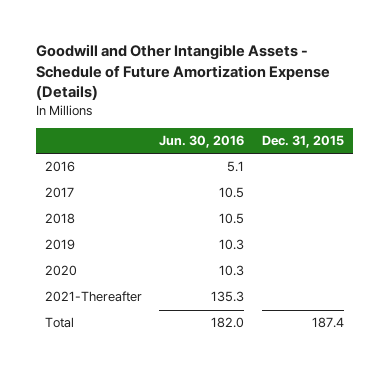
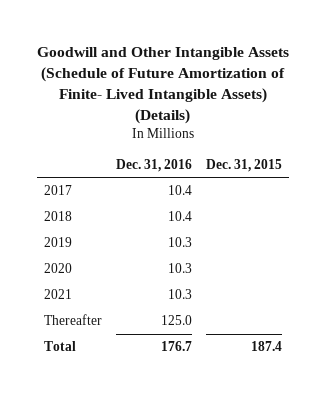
- Goodwill and Other Intangible Assets - Schedule of Future Amortization Expense (Details)
+ Goodwill and Other Intangible Assets (Schedule of Future Amortization of Finite- Lived Intangible Assets) (Details)
- | Jun. 30, 2016 | Dec. 31, 2015
+ | Dec. 31, 2016 | Dec. 31, 2015
- 2016 | 5.1 |
- 2021-Thereafter | 135.3 |
+ 2021 | 10.3 |
+ Thereafter | 125.0 |

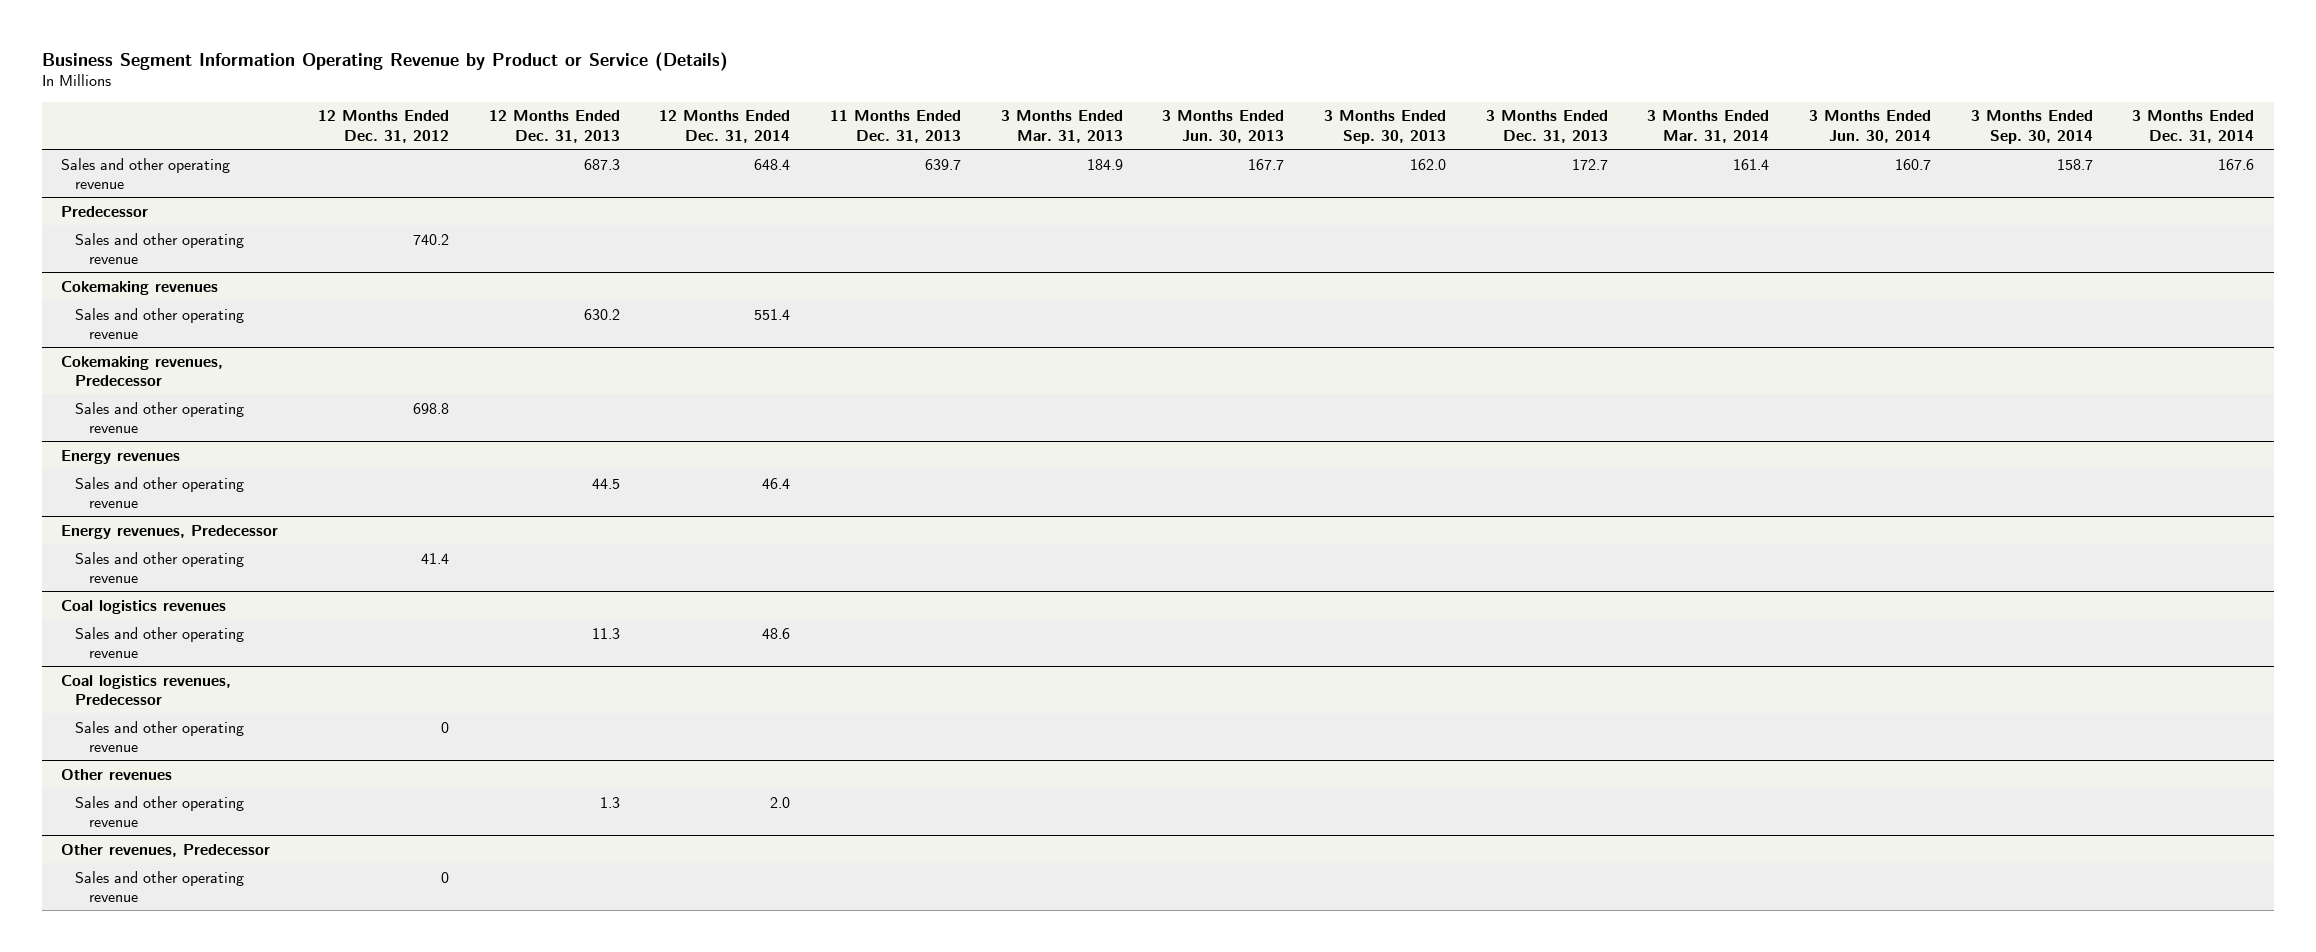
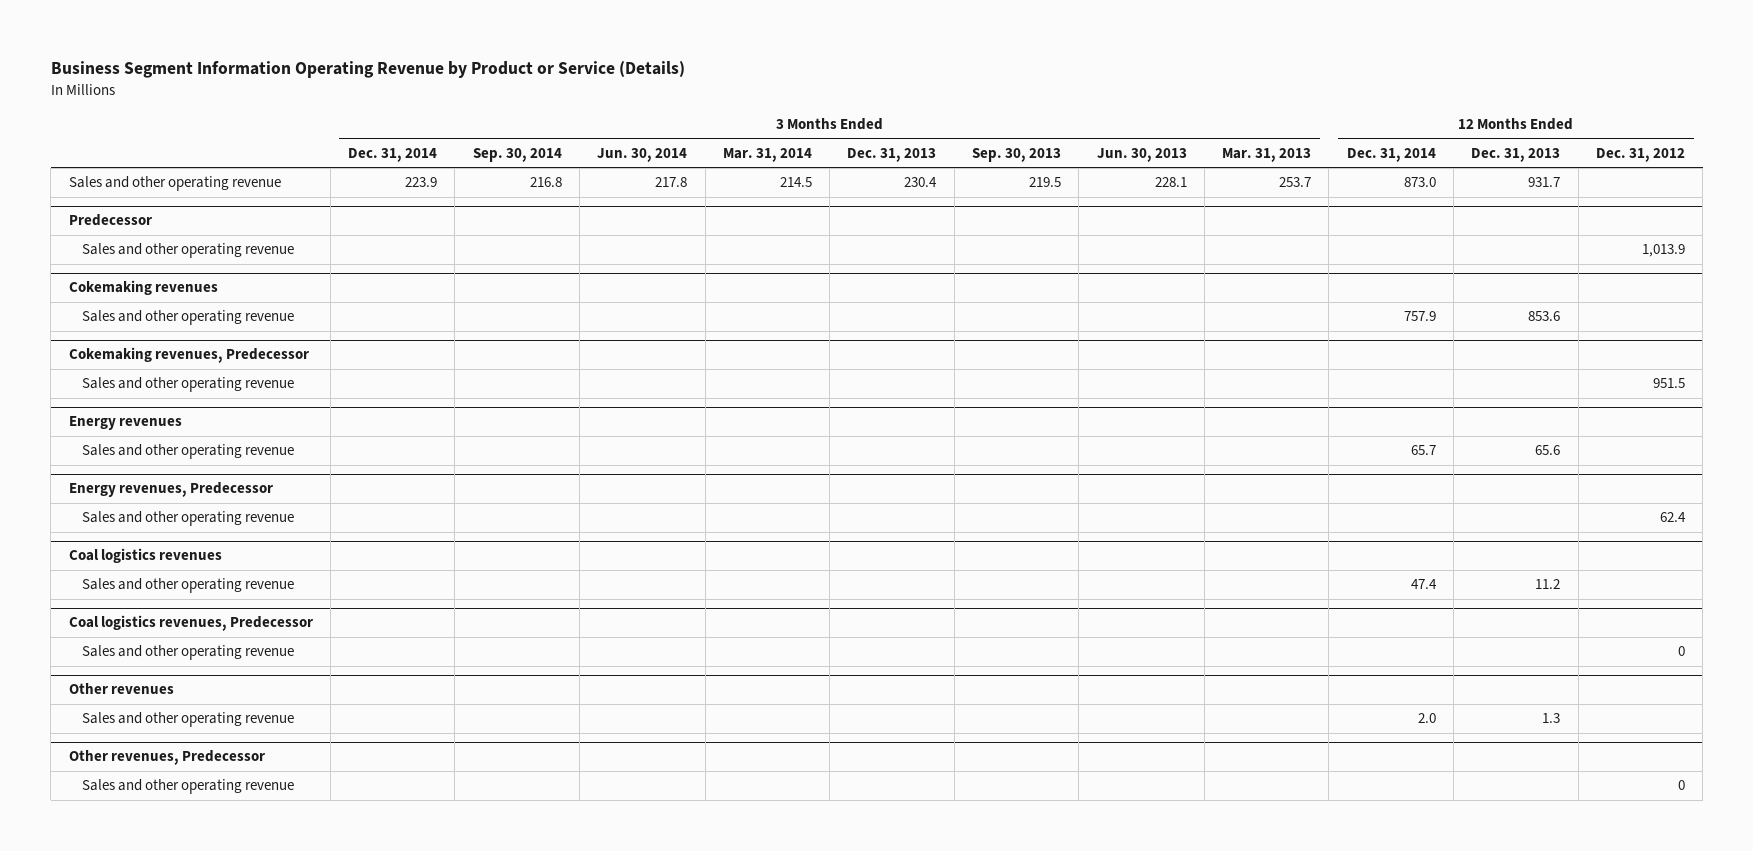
- | 12 Months Ended Dec. 31, 2012 | 12 Months Ended Dec. 31, 2013 | 12 Months Ended Dec. 31, 2014 | 11 Months Ended Dec. 31, 2013 | 3 Months Ended Mar. 31, 2013 | 3 Months Ended Jun. 30, 2013 | 3 Months Ended Sep. 30, 2013 | 3 Months Ended Dec. 31, 2013 | 3 Months Ended Mar. 31, 2014 | 3 Months Ended Jun. 30, 2014 | 3 Months Ended Sep. 30, 2014 | 3 Months Ended Dec. 31, 2014
+ | 3 Months Ended Dec. 31, 2014 | 3 Months Ended Sep. 30, 2014 | 3 Months Ended Jun. 30, 2014 | 3 Months Ended Mar. 31, 2014 | 3 Months Ended Dec. 31, 2013 | 3 Months Ended Sep. 30, 2013 | 3 Months Ended Jun. 30, 2013 | 3 Months Ended Mar. 31, 2013 | 12 Months Ended Dec. 31, 2014 | 12 Months Ended Dec. 31, 2013 | 12 Months Ended Dec. 31, 2012
- Sales and other operating revenue | | 687.3 | 648.4 | 639.7 | 184.9 | 167.7 | 162.0 | 172.7 | 161.4 | 160.7 | 158.7 | 167.6
+ Sales and other operating revenue | 223.9 | 216.8 | 217.8 | 214.5 | 230.4 | 219.5 | 228.1 | 253.7 | 873.0 | 931.7 |
@ Predecessor
- Sales and other operating revenue | 740.2 | | | | | | | | | | |
+ Sales and other operating revenue | | | | | | | | | | | 1,013.9
@ Cokemaking revenues
- Sales and other operating revenue | | 630.2 | 551.4 | | | | | | | | |
+ Sales and other operating revenue | | | | | | | | | 757.9 | 853.6 |
@ Cokemaking revenues, Predecessor
- Sales and other operating revenue | 698.8 | | | | | | | | | | |
+ Sales and other operating revenue | | | | | | | | | | | 951.5
@ Energy revenues
- Sales and other operating revenue | | 44.5 | 46.4 | | | | | | | | |
+ Sales and other operating revenue | | | | | | | | | 65.7 | 65.6 |
@ Energy revenues, Predecessor
- Sales and other operating revenue | 41.4 | | | | | | | | | | |
+ Sales and other operating revenue | | | | | | | | | | | 62.4
@ Coal logistics revenues
- Sales and other operating revenue | | 11.3 | 48.6 | | | | | | | | |
+ Sales and other operating revenue | | | | | | | | | 47.4 | 11.2 |

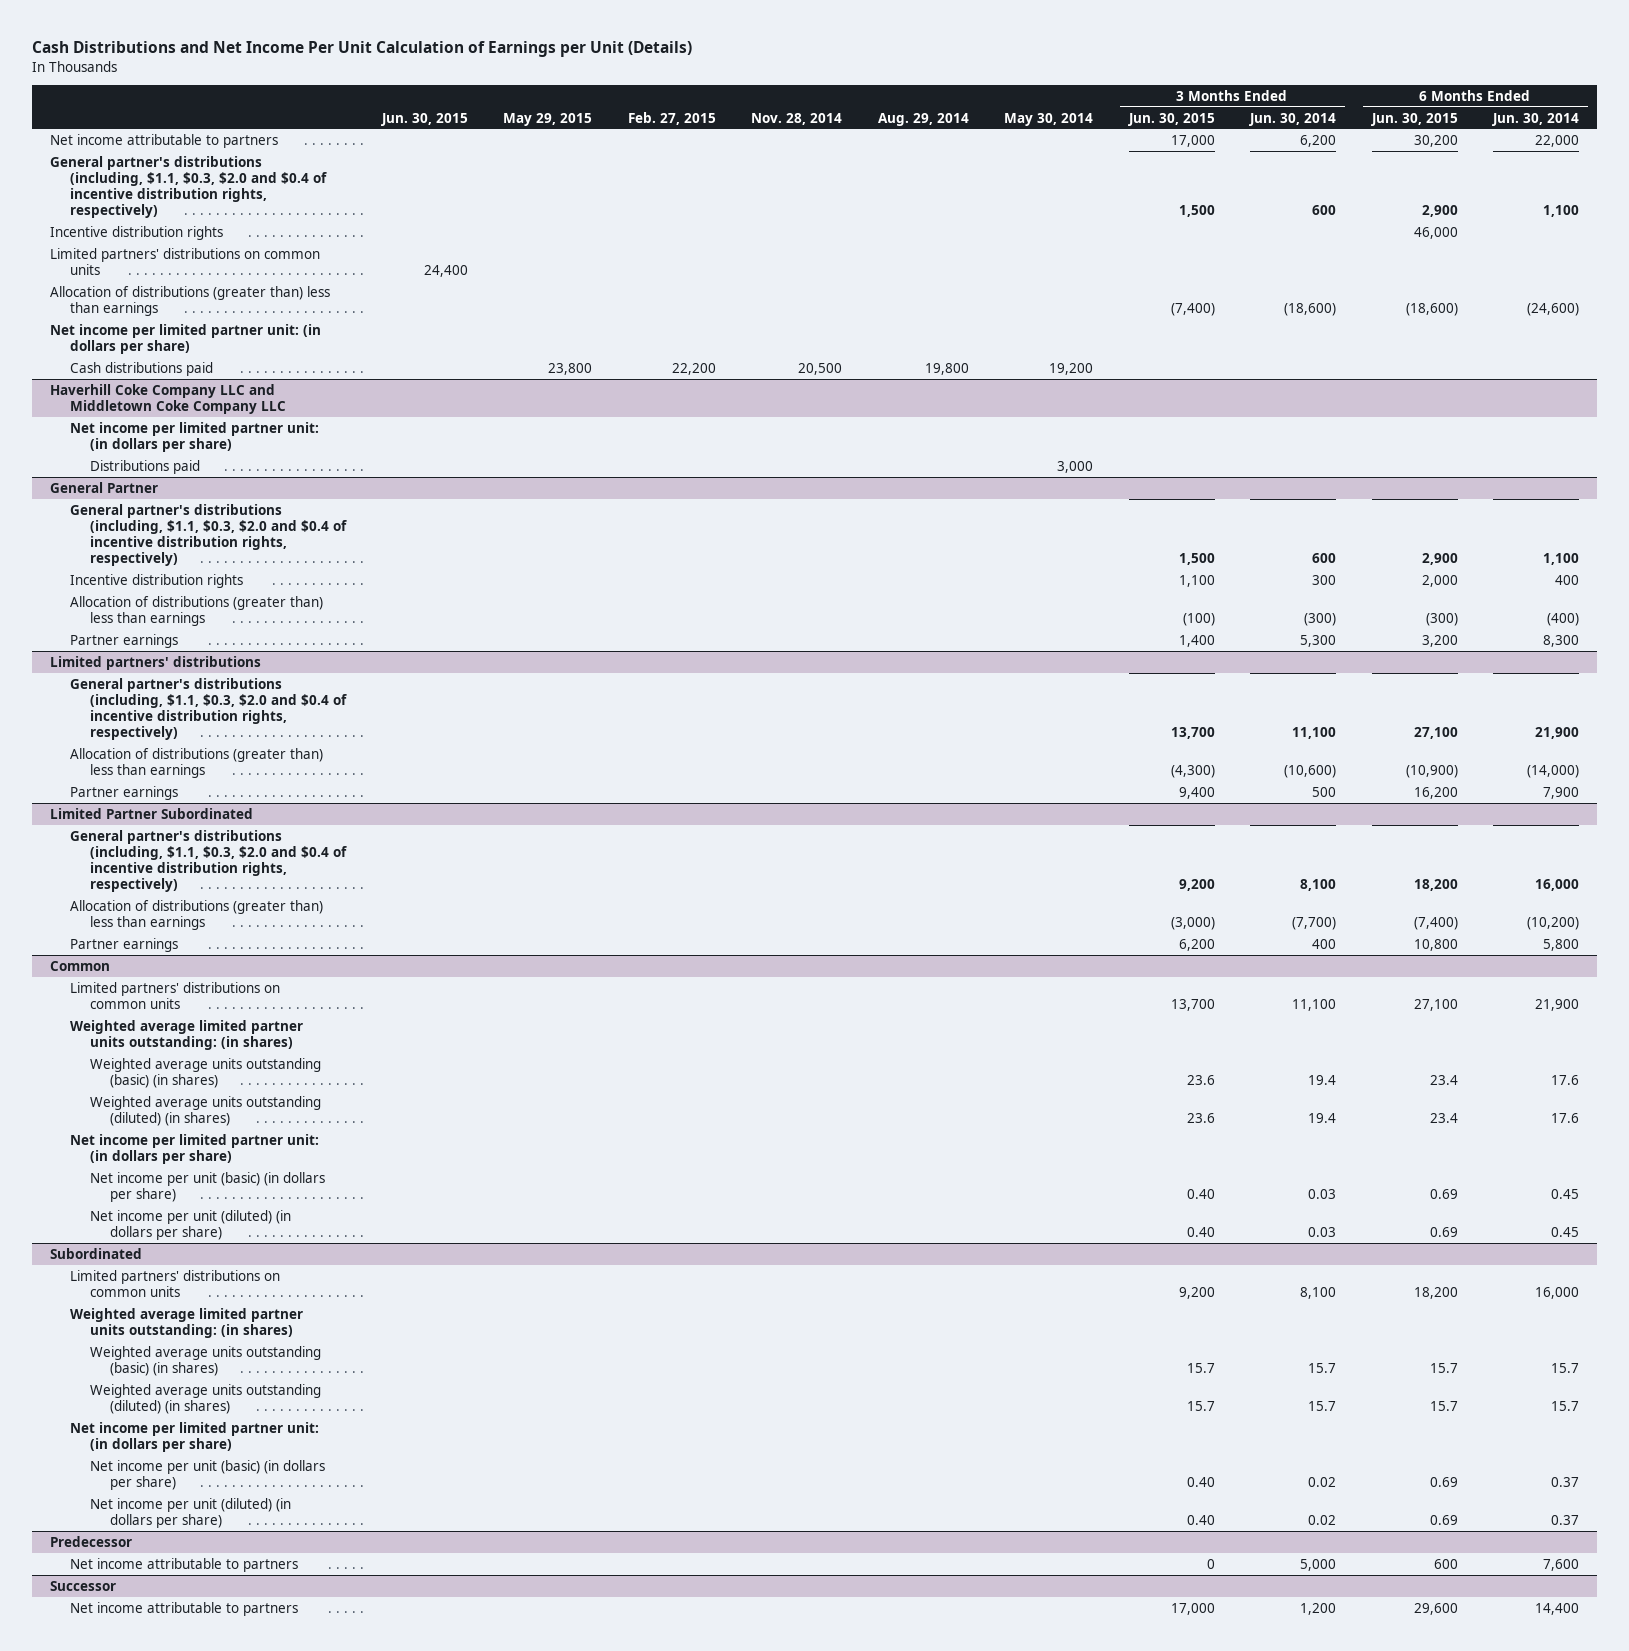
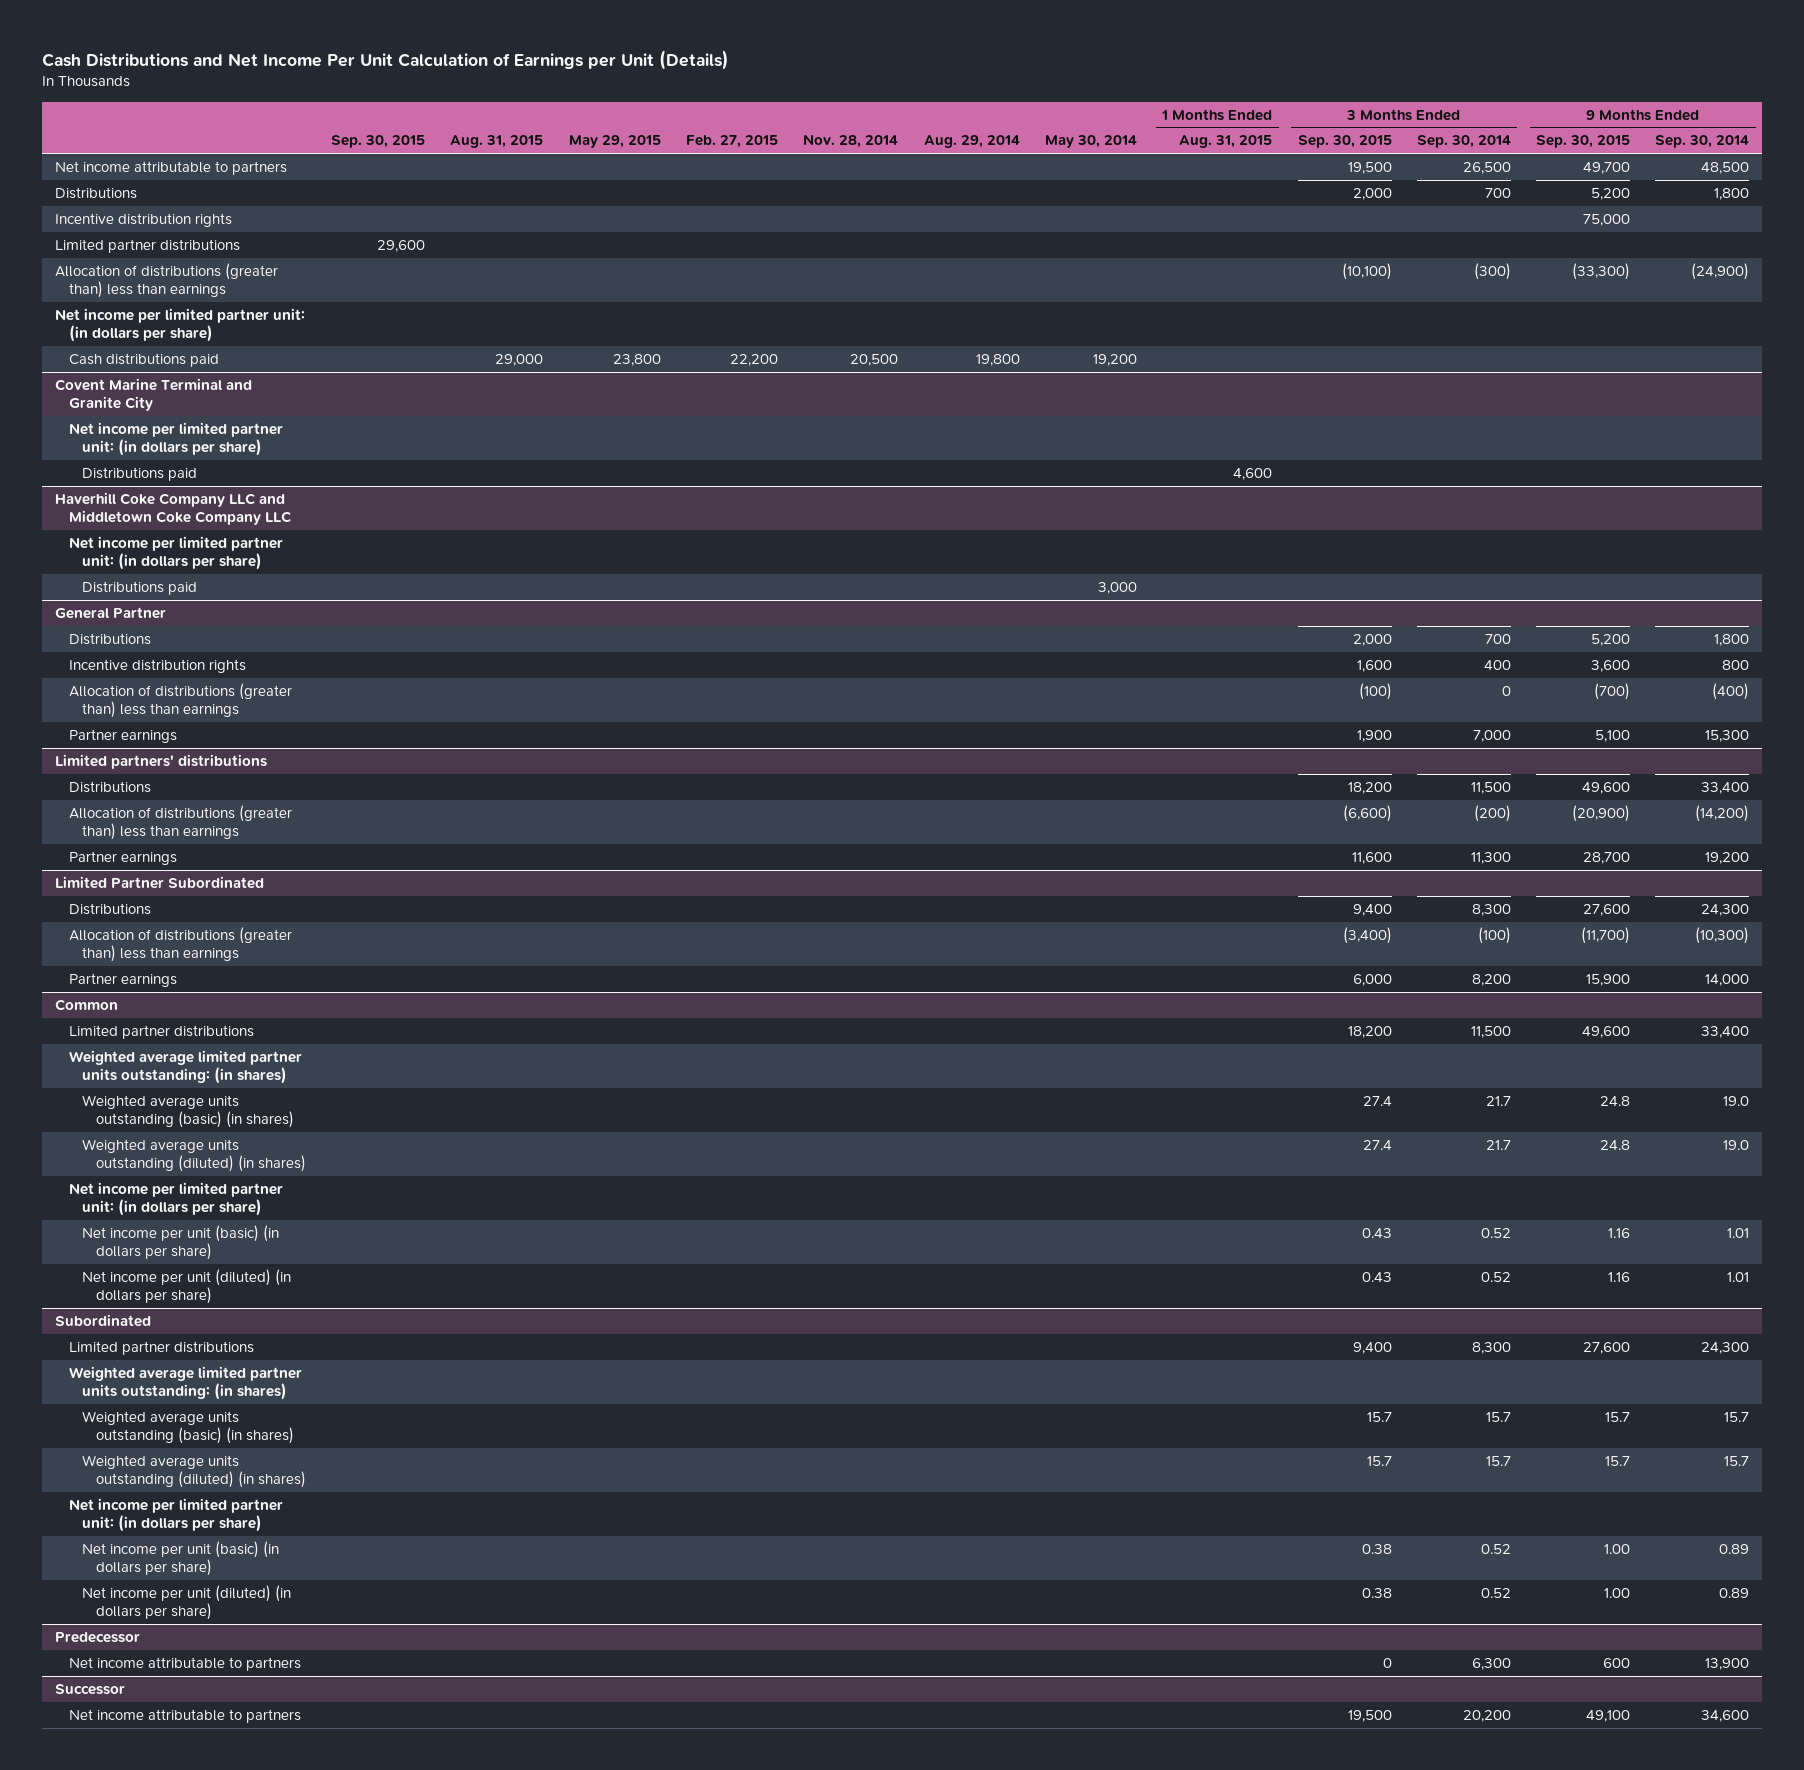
- | Jun. 30, 2015 | May 29, 2015 | Feb. 27, 2015 | Nov. 28, 2014 | Aug. 29, 2014 | May 30, 2014 | 3 Months Ended Jun. 30, 2015 | 3 Months Ended Jun. 30, 2014 | 6 Months Ended Jun. 30, 2015 | 6 Months Ended Jun. 30, 2014
+ | Sep. 30, 2015 | Aug. 31, 2015 | May 29, 2015 | Feb. 27, 2015 | Nov. 28, 2014 | Aug. 29, 2014 | May 30, 2014 | 1 Months Ended Aug. 31, 2015 | 3 Months Ended Sep. 30, 2015 | 3 Months Ended Sep. 30, 2014 | 9 Months Ended Sep. 30, 2015 | 9 Months Ended Sep. 30, 2014
- General partner's distributions (including, $1.1, $0.3, $2.0 and $0.4 of incentive distribution rights, respectively) | | | | | | | 1,500 | 600 | 2,900 | 1,100
+ Distributions | | | | | | | | | 2,000 | 700 | 5,200 | 1,800
- Limited partners' distributions on common units | 24,400 | | | | | | | | |
+ Limited partner distributions | 29,600 | | | | | | | | | | |
+ Covent Marine Terminal and Granite City
+ Net income per limited partner unit: (in dollars per share)
+ Distributions paid | | | | | | | | 4,600 | | | |
@ General Partner
- General partner's distributions (including, $1.1, $0.3, $2.0 and $0.4 of incentive distribution rights, respectively) | | | | | | | 1,500 | 600 | 2,900 | 1,100
+ Distributions | | | | | | | | | 2,000 | 700 | 5,200 | 1,800
@ Limited partners' distributions
- General partner's distributions (including, $1.1, $0.3, $2.0 and $0.4 of incentive distribution rights, respectively) | | | | | | | 13,700 | 11,100 | 27,100 | 21,900
+ Distributions | | | | | | | | | 18,200 | 11,500 | 49,600 | 33,400
@ Limited Partner Subordinated
- General partner's distributions (including, $1.1, $0.3, $2.0 and $0.4 of incentive distribution rights, respectively) | | | | | | | 9,200 | 8,100 | 18,200 | 16,000
+ Distributions | | | | | | | | | 9,400 | 8,300 | 27,600 | 24,300
@ Common
- Limited partners' distributions on common units | | | | | | | 13,700 | 11,100 | 27,100 | 21,900
+ Limited partner distributions | | | | | | | | | 18,200 | 11,500 | 49,600 | 33,400
@ Subordinated
- Limited partners' distributions on common units | | | | | | | 9,200 | 8,100 | 18,200 | 16,000
+ Limited partner distributions | | | | | | | | | 9,400 | 8,300 | 27,600 | 24,300

